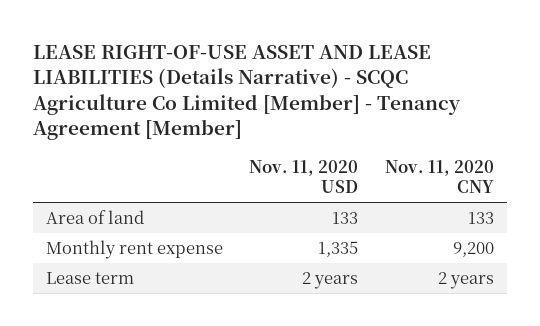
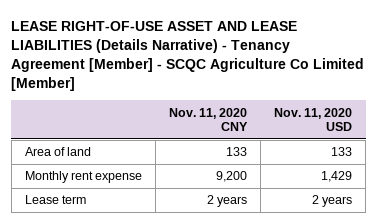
- LEASE RIGHT-OF-USE ASSET AND LEASE LIABILITIES (Details Narrative) - SCQC Agriculture Co Limited [Member] - Tenancy Agreement [Member]
+ LEASE RIGHT-OF-USE ASSET AND LEASE LIABILITIES (Details Narrative) - Tenancy Agreement [Member] - SCQC Agriculture Co Limited [Member]
- | Nov. 11, 2020 USD | Nov. 11, 2020 CNY
+ | Nov. 11, 2020 CNY | Nov. 11, 2020 USD
- Monthly rent expense | 1,335 | 9,200
+ Monthly rent expense | 9,200 | 1,429

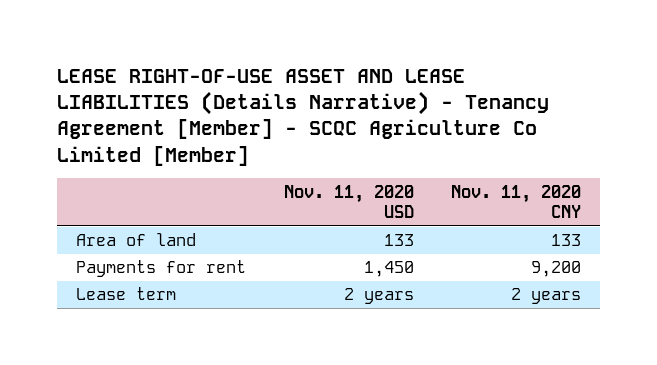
- | Nov. 11, 2020 CNY | Nov. 11, 2020 USD
+ | Nov. 11, 2020 USD | Nov. 11, 2020 CNY
- Monthly rent expense | 9,200 | 1,429
+ Payments for rent | 1,450 | 9,200

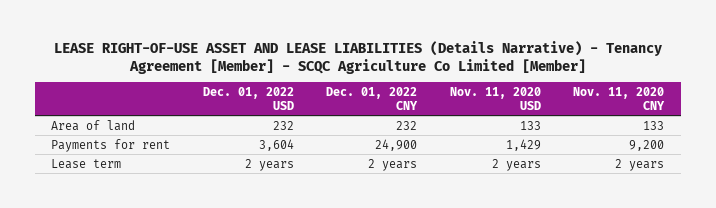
- | Nov. 11, 2020 USD | Nov. 11, 2020 CNY
+ | Dec. 01, 2022 USD | Dec. 01, 2022 CNY | Nov. 11, 2020 USD | Nov. 11, 2020 CNY
- Payments for rent | 1,450 | 9,200
+ Payments for rent | 3,604 | 24,900 | 1,429 | 9,200

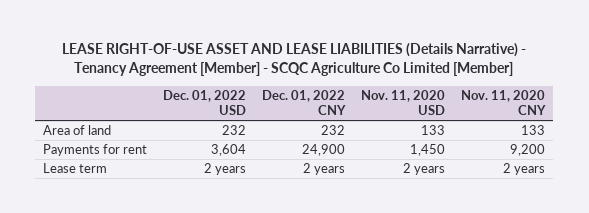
- Payments for rent | 3,604 | 24,900 | 1,429 | 9,200
+ Payments for rent | 3,604 | 24,900 | 1,450 | 9,200

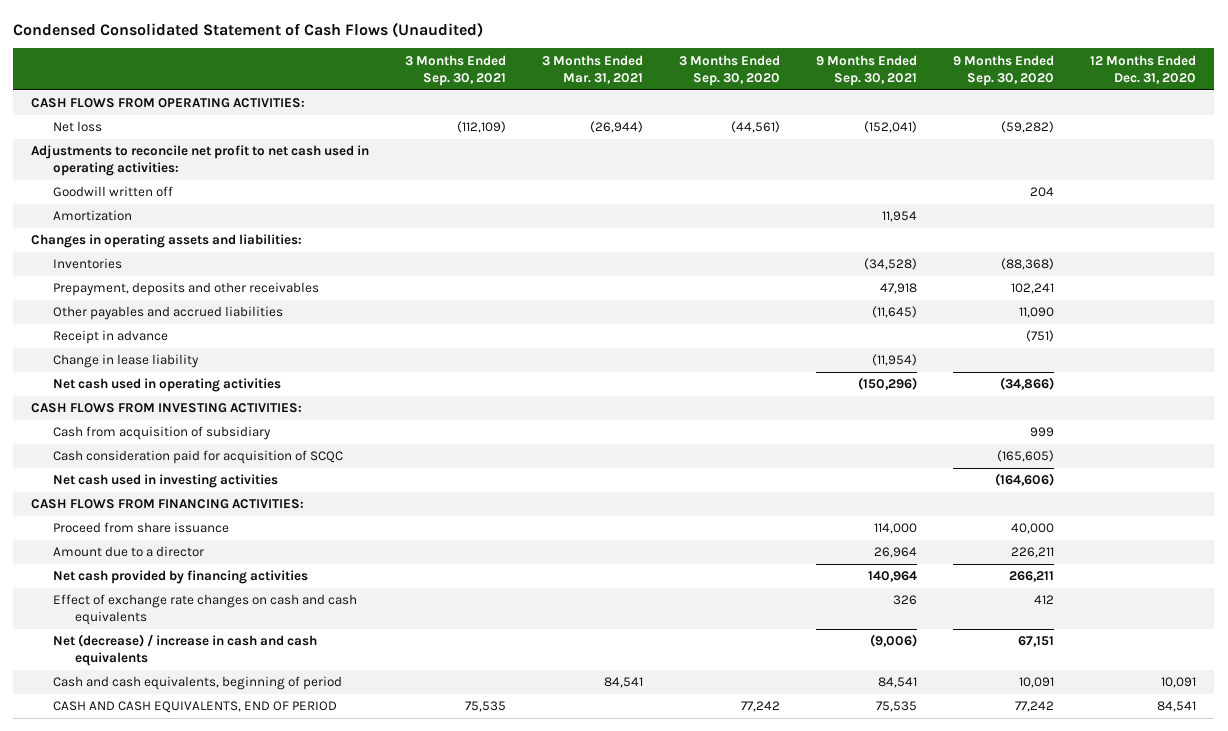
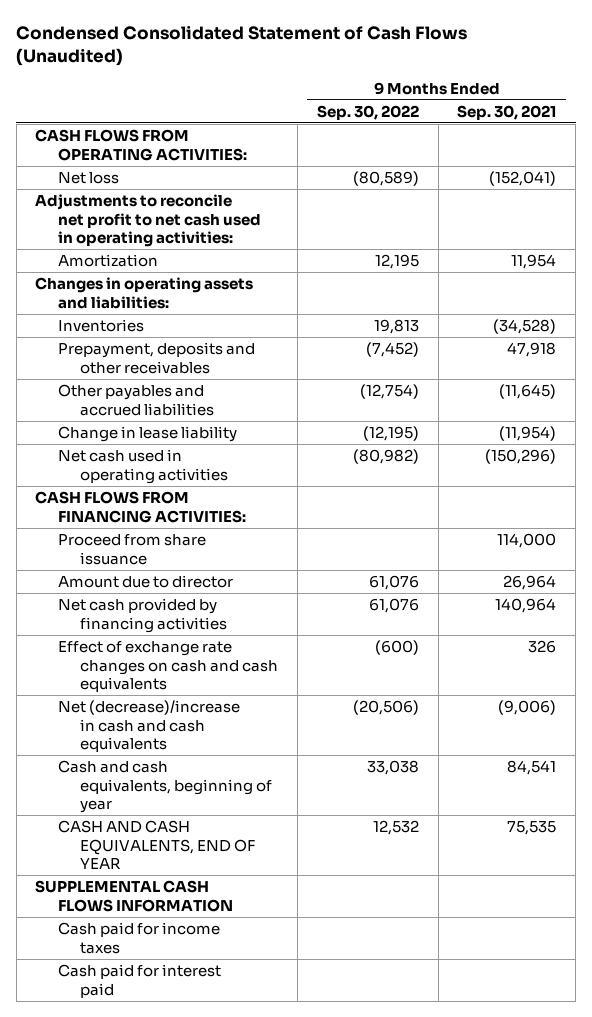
- | 3 Months Ended Sep. 30, 2021 | 3 Months Ended Mar. 31, 2021 | 3 Months Ended Sep. 30, 2020 | 9 Months Ended Sep. 30, 2021 | 9 Months Ended Sep. 30, 2020 | 12 Months Ended Dec. 31, 2020
+ | 9 Months Ended Sep. 30, 2022 | 9 Months Ended Sep. 30, 2021
- Goodwill written off | | | | | 204 |
- Receipt in advance | | | | | (751) |
- CASH FLOWS FROM INVESTING ACTIVITIES:
- Cash from acquisition of subsidiary | | | | | 999 |
- Cash consideration paid for acquisition of SCQC | | | | | (165,605) |
- Net cash used in investing activities | | | | | (164,606) |
- Amount due to a director | | | | 26,964 | 226,211 |
+ Amount due to director | 61,076 | 26,964
- Net (decrease) / increase in cash and cash equivalents | | | | (9,006) | 67,151 |
- Cash and cash equivalents, beginning of period | | 84,541 | | 84,541 | 10,091 | 10,091
- CASH AND CASH EQUIVALENTS, END OF PERIOD | 75,535 | | 77,242 | 75,535 | 77,242 | 84,541
+ Net (decrease)/increase in cash and cash equivalents | (20,506) | (9,006)
+ Cash and cash equivalents, beginning of year | 33,038 | 84,541
+ CASH AND CASH EQUIVALENTS, END OF YEAR | 12,532 | 75,535
+ SUPPLEMENTAL CASH FLOWS INFORMATION
+ Cash paid for income taxes
+ Cash paid for interest paid

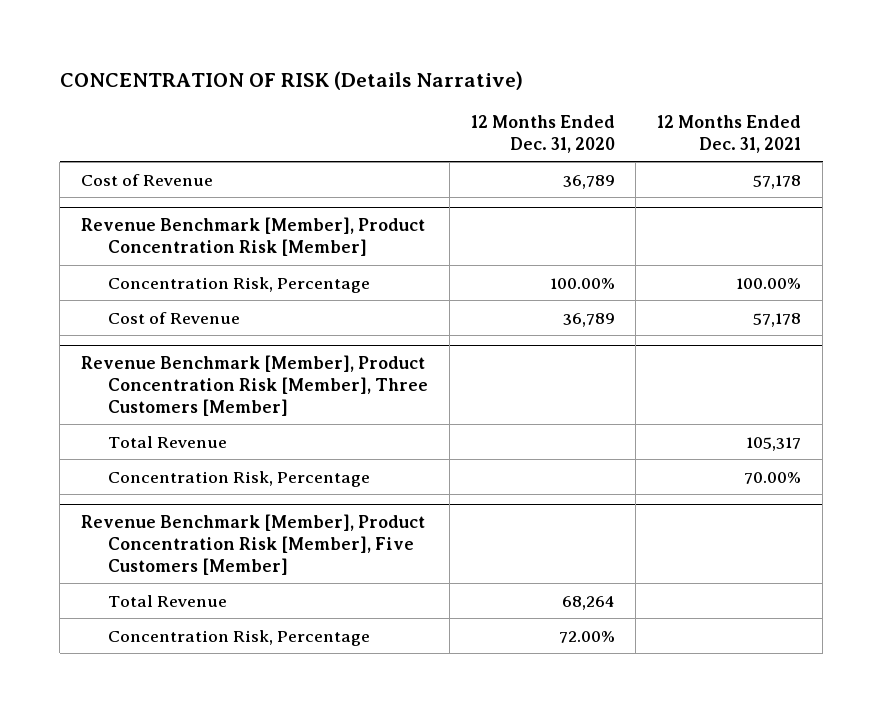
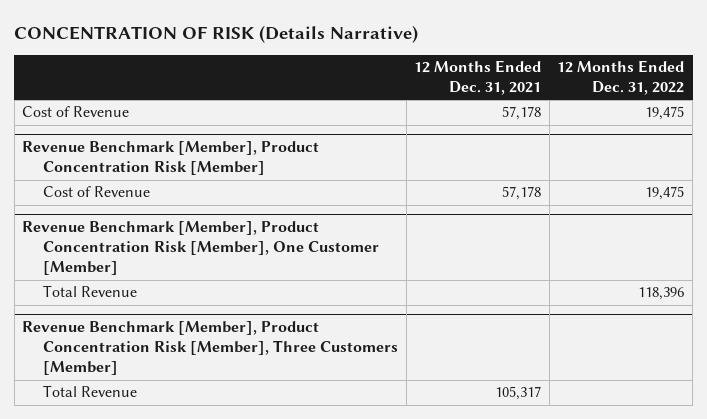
- | 12 Months Ended Dec. 31, 2020 | 12 Months Ended Dec. 31, 2021
+ | 12 Months Ended Dec. 31, 2021 | 12 Months Ended Dec. 31, 2022
@ Revenue Benchmark [Member], Product Concentration Risk [Member]
- Concentration Risk, Percentage | 100.00% | 100.00%
+ Revenue Benchmark [Member], Product Concentration Risk [Member], One Customer [Member]
+ Total Revenue | | 118,396
@ Revenue Benchmark [Member], Product Concentration Risk [Member], Three Customers [Member]
- Concentration Risk, Percentage | | 70.00%
- Revenue Benchmark [Member], Product Concentration Risk [Member], Five Customers [Member]
- Total Revenue | 68,264 |
- Concentration Risk, Percentage | 72.00% |

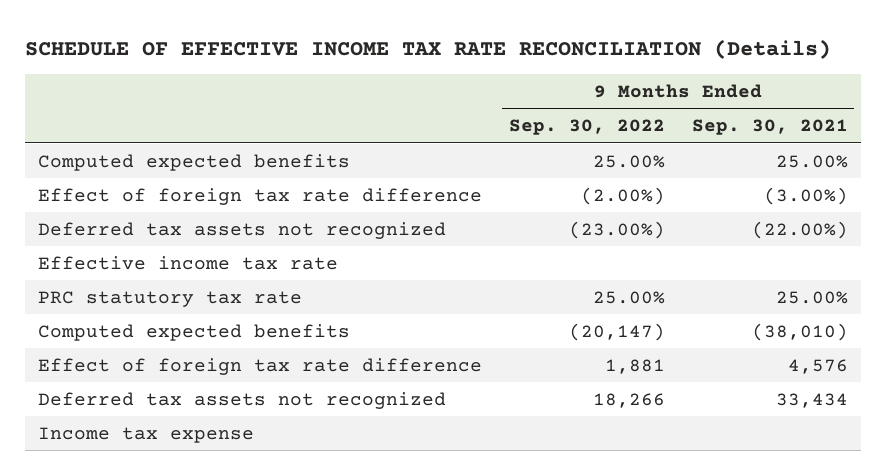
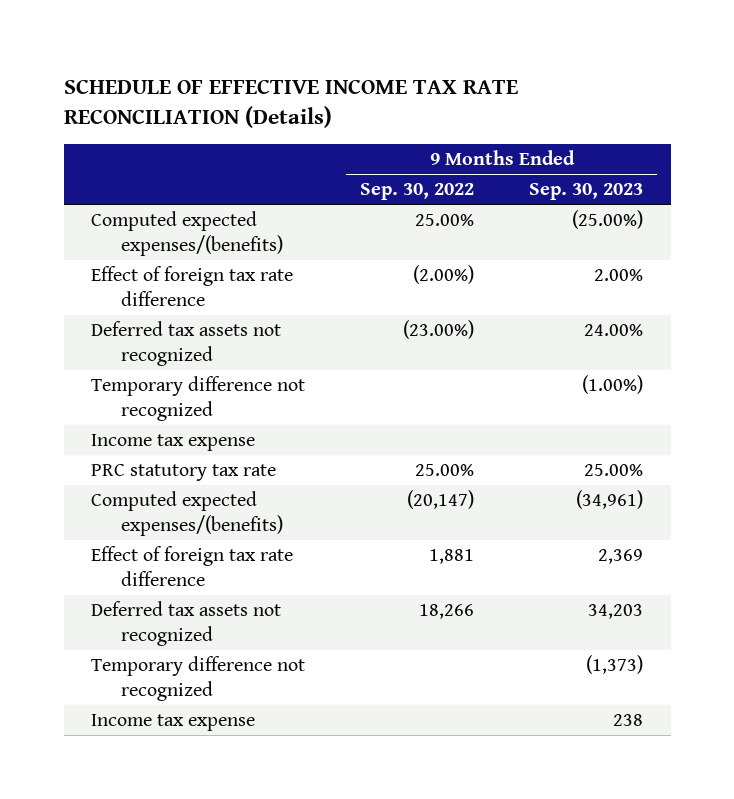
- | 9 Months Ended Sep. 30, 2022 | 9 Months Ended Sep. 30, 2021
+ | 9 Months Ended Sep. 30, 2022 | 9 Months Ended Sep. 30, 2023
- Computed expected benefits | 25.00% | 25.00%
+ Computed expected expenses/(benefits) | 25.00% | (25.00%)
- Effective income tax rate
+ Temporary difference not recognized | | (1.00%)
+ Income tax expense
- Computed expected benefits | (20,147) | (38,010)
+ Computed expected expenses/(benefits) | (20,147) | (34,961)
+ Temporary difference not recognized | | (1,373)

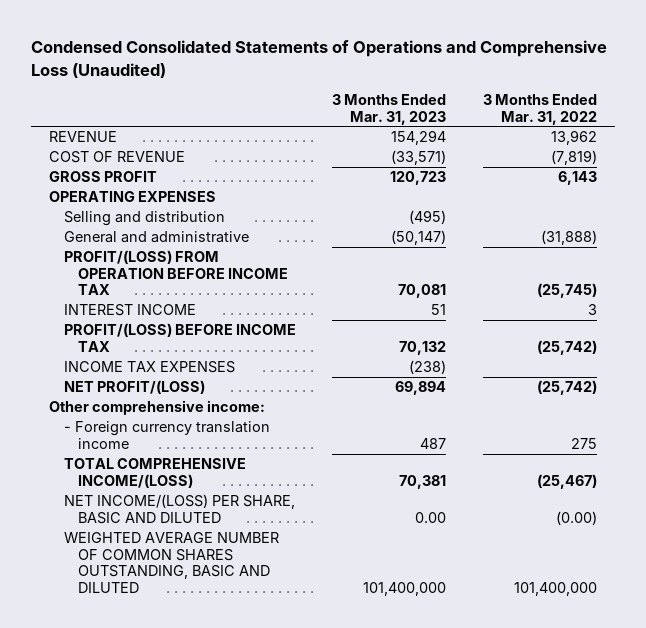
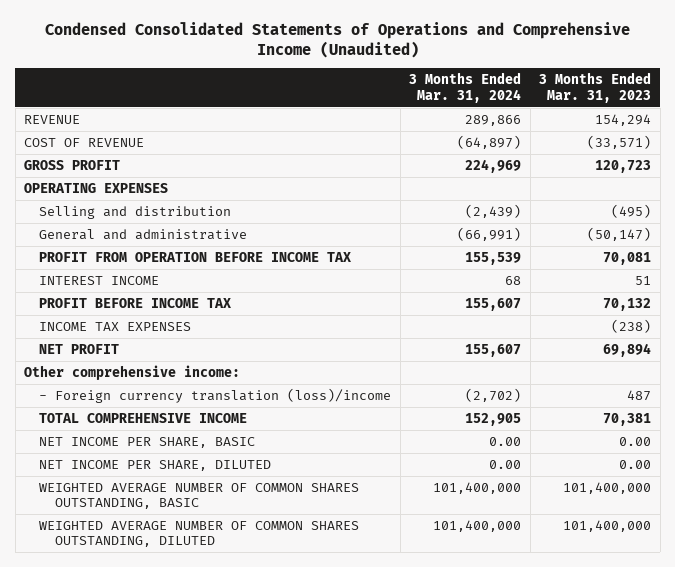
- Condensed Consolidated Statements of Operations and Comprehensive Loss (Unaudited)
+ Condensed Consolidated Statements of Operations and Comprehensive Income (Unaudited)
- | 3 Months Ended Mar. 31, 2023 | 3 Months Ended Mar. 31, 2022
+ | 3 Months Ended Mar. 31, 2024 | 3 Months Ended Mar. 31, 2023
- PROFIT/(LOSS) FROM OPERATION BEFORE INCOME TAX | 70,081 | (25,745)
+ PROFIT FROM OPERATION BEFORE INCOME TAX | 155,539 | 70,081
- PROFIT/(LOSS) BEFORE INCOME TAX | 70,132 | (25,742)
+ PROFIT BEFORE INCOME TAX | 155,607 | 70,132
- NET PROFIT/(LOSS) | 69,894 | (25,742)
+ NET PROFIT | 155,607 | 69,894
- - Foreign currency translation income | 487 | 275
- TOTAL COMPREHENSIVE INCOME/(LOSS) | 70,381 | (25,467)
- NET INCOME/(LOSS) PER SHARE, BASIC AND DILUTED | 0.00 | (0.00)
- WEIGHTED AVERAGE NUMBER OF COMMON SHARES OUTSTANDING, BASIC AND DILUTED | 101,400,000 | 101,400,000
+ - Foreign currency translation (loss)/income | (2,702) | 487
+ TOTAL COMPREHENSIVE INCOME | 152,905 | 70,381
+ NET INCOME PER SHARE, BASIC | 0.00 | 0.00
+ NET INCOME PER SHARE, DILUTED | 0.00 | 0.00
+ WEIGHTED AVERAGE NUMBER OF COMMON SHARES OUTSTANDING, BASIC | 101,400,000 | 101,400,000
+ WEIGHTED AVERAGE NUMBER OF COMMON SHARES OUTSTANDING, DILUTED | 101,400,000 | 101,400,000

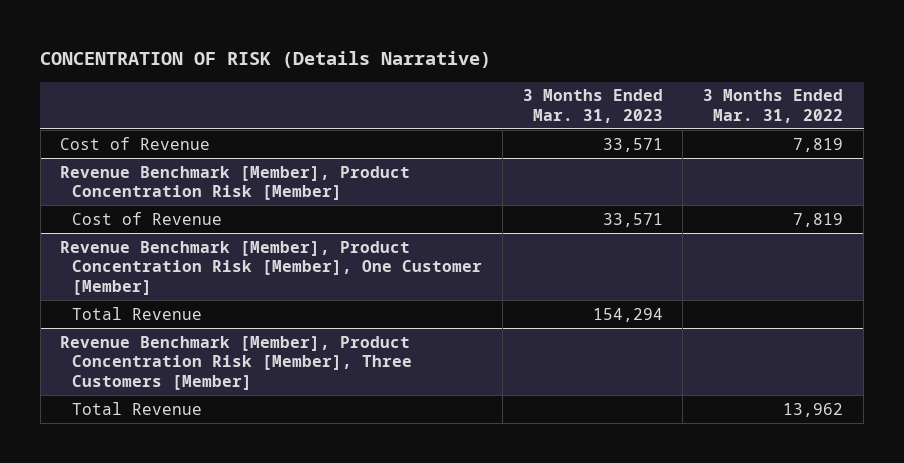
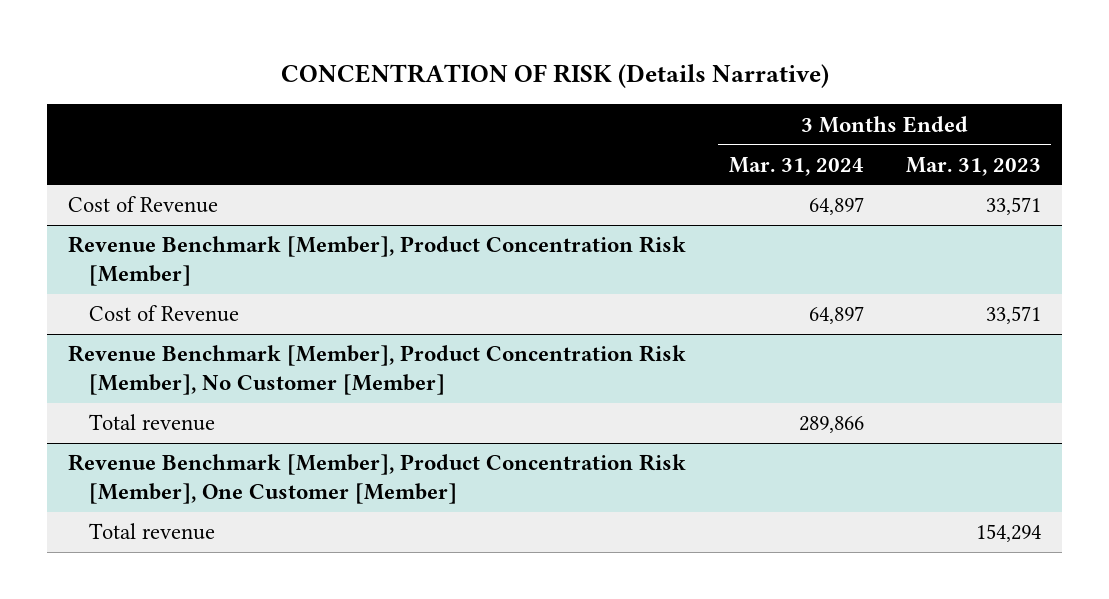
- | 3 Months Ended Mar. 31, 2023 | 3 Months Ended Mar. 31, 2022
+ | 3 Months Ended Mar. 31, 2024 | 3 Months Ended Mar. 31, 2023
+ Revenue Benchmark [Member], Product Concentration Risk [Member], No Customer [Member]
+ Total revenue | 289,866 |
@ Revenue Benchmark [Member], Product Concentration Risk [Member], One Customer [Member]
- Total Revenue | 154,294 |
- Revenue Benchmark [Member], Product Concentration Risk [Member], Three Customers [Member]
- Total Revenue | | 13,962
@ Revenue Benchmark [Member], Product Concentration Risk [Member], One Customer [Member]
+ Total revenue | | 154,294

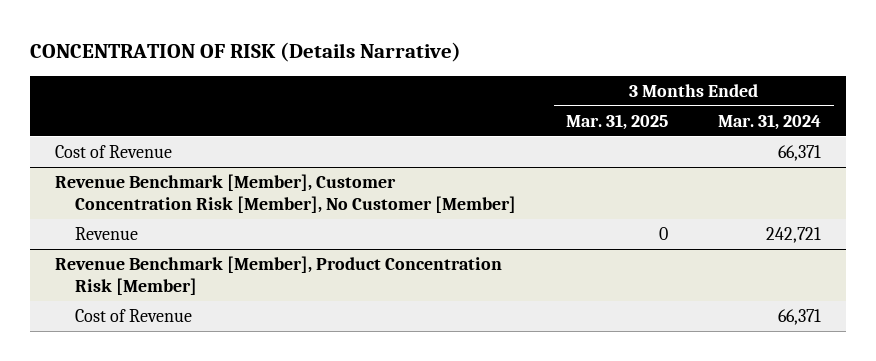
- | 3 Months Ended Mar. 31, 2024 | 3 Months Ended Mar. 31, 2023
+ | 3 Months Ended Mar. 31, 2025 | 3 Months Ended Mar. 31, 2024
- Cost of Revenue | 64,897 | 33,571
+ Cost of Revenue | | 66,371
+ Revenue Benchmark [Member], Customer Concentration Risk [Member], No Customer [Member]
+ Revenue | 0 | 242,721
@ Revenue Benchmark [Member], Product Concentration Risk [Member]
- Cost of Revenue | 64,897 | 33,571
- Revenue Benchmark [Member], Product Concentration Risk [Member], No Customer [Member]
- Total revenue | 289,866 |
- Revenue Benchmark [Member], Product Concentration Risk [Member], One Customer [Member]
- Total revenue | | 154,294
@ Revenue Benchmark [Member], Product Concentration Risk [Member]
+ Cost of Revenue | | 66,371

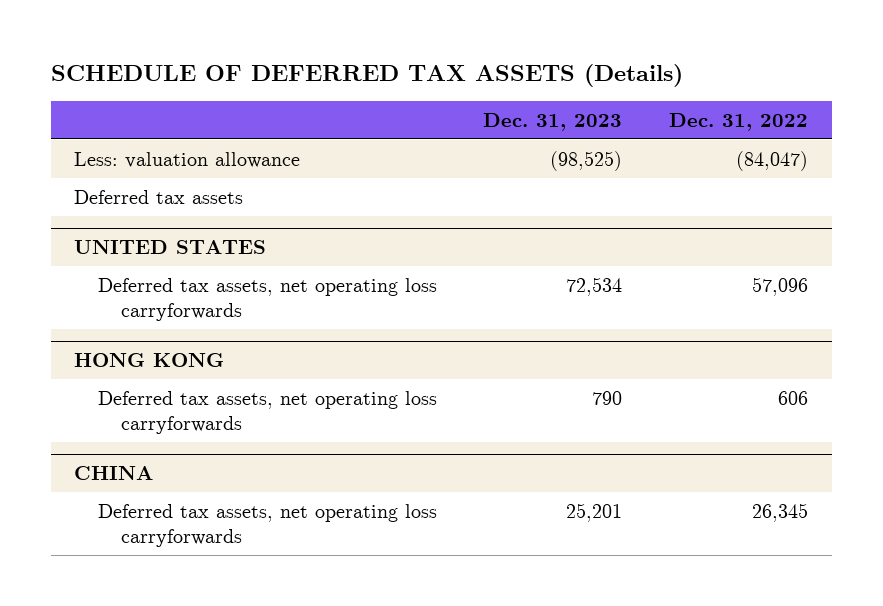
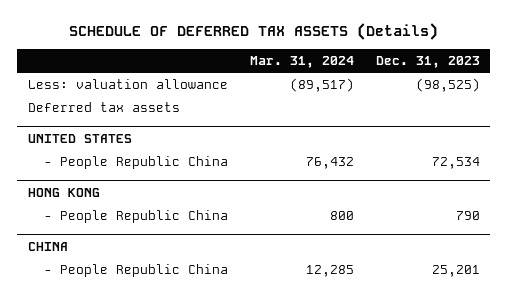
- | Dec. 31, 2023 | Dec. 31, 2022
+ | Mar. 31, 2024 | Dec. 31, 2023
@ UNITED STATES
- Deferred tax assets, net operating loss carryforwards | 72,534 | 57,096
+ - People Republic China | 76,432 | 72,534
@ HONG KONG
- Deferred tax assets, net operating loss carryforwards | 790 | 606
+ - People Republic China | 800 | 790
@ CHINA
- Deferred tax assets, net operating loss carryforwards | 25,201 | 26,345
+ - People Republic China | 12,285 | 25,201

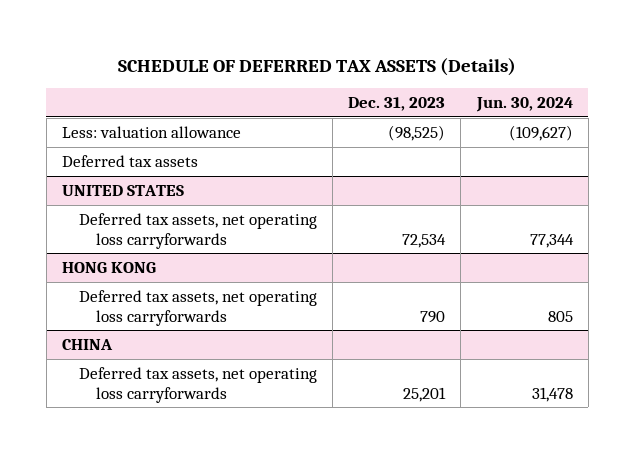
- | Mar. 31, 2024 | Dec. 31, 2023
+ | Dec. 31, 2023 | Jun. 30, 2024
@ UNITED STATES
- - People Republic China | 76,432 | 72,534
+ Deferred tax assets, net operating loss carryforwards | 72,534 | 77,344
@ HONG KONG
- - People Republic China | 800 | 790
+ Deferred tax assets, net operating loss carryforwards | 790 | 805
@ CHINA
- - People Republic China | 12,285 | 25,201
+ Deferred tax assets, net operating loss carryforwards | 25,201 | 31,478

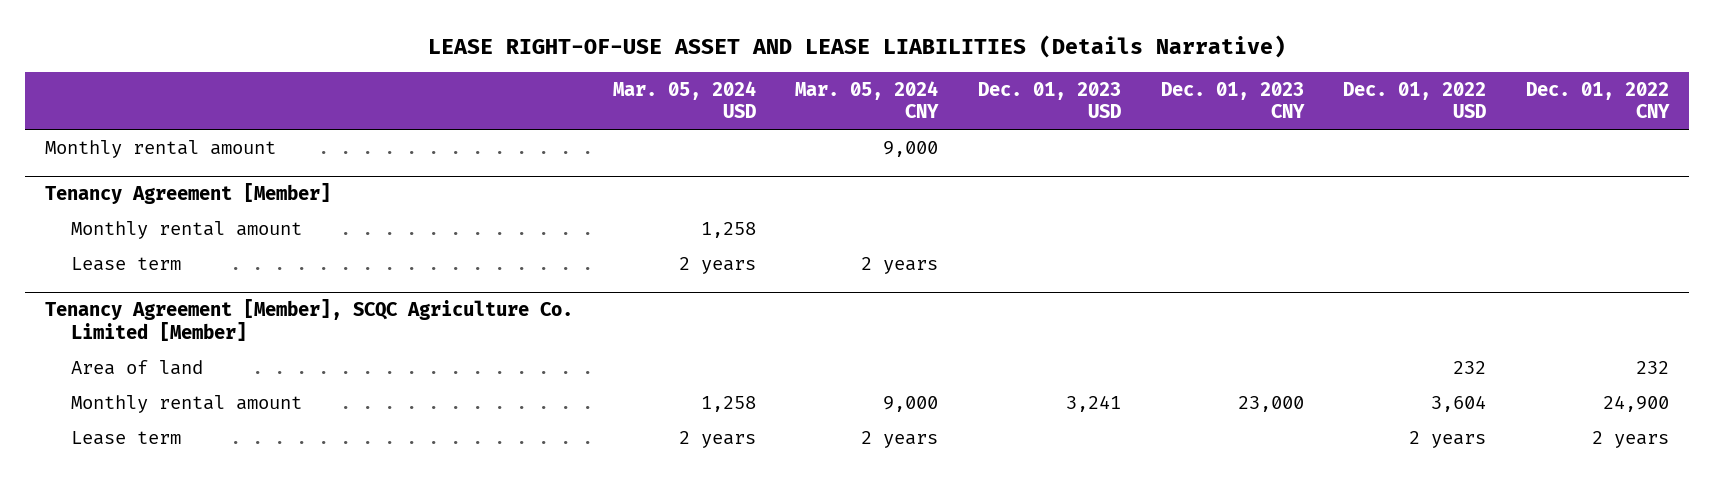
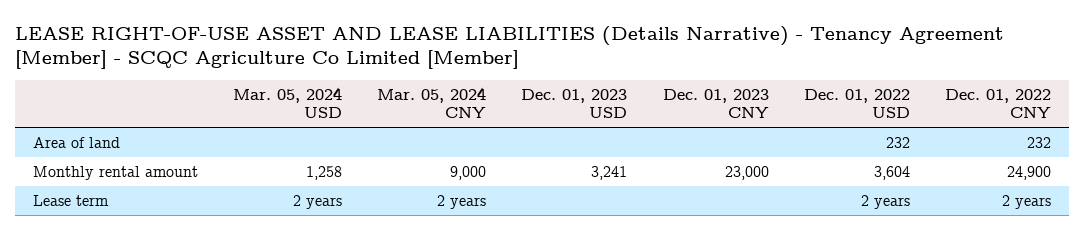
- LEASE RIGHT-OF-USE ASSET AND LEASE LIABILITIES (Details Narrative)
+ LEASE RIGHT-OF-USE ASSET AND LEASE LIABILITIES (Details Narrative) - Tenancy Agreement [Member] - SCQC Agriculture Co Limited [Member]
- Monthly rental amount | | 9,000 | | | |
- Tenancy Agreement [Member]
- Monthly rental amount | 1,258 | | | | |
- Lease term | 2 years | 2 years | | | |
- Tenancy Agreement [Member], SCQC Agriculture Co. Limited [Member]

